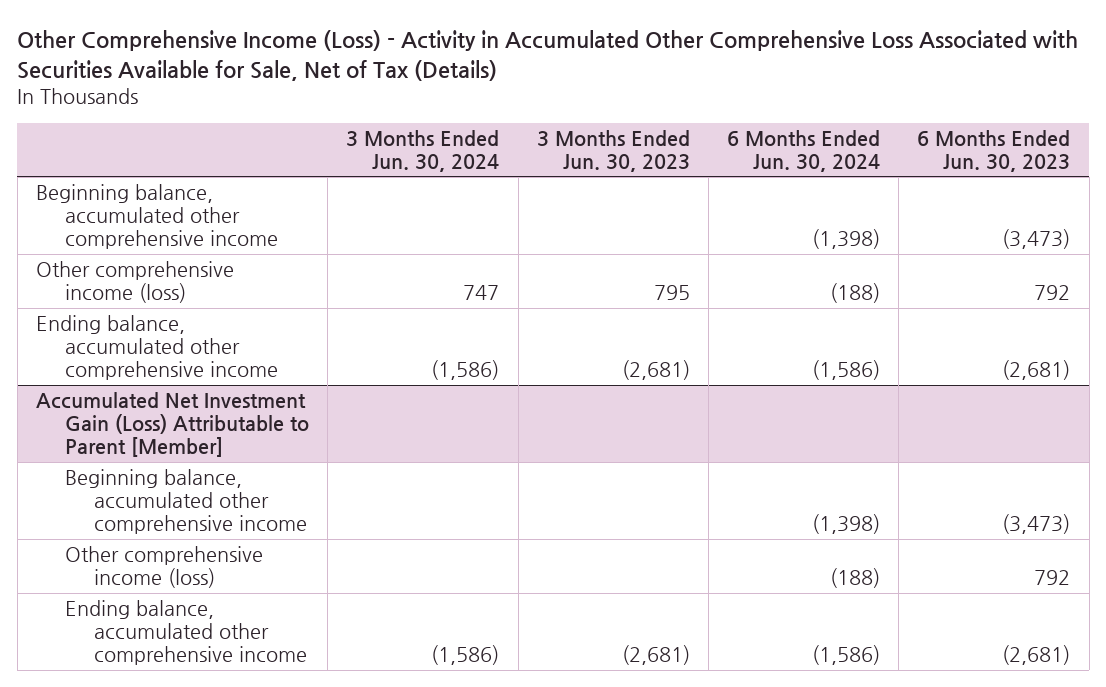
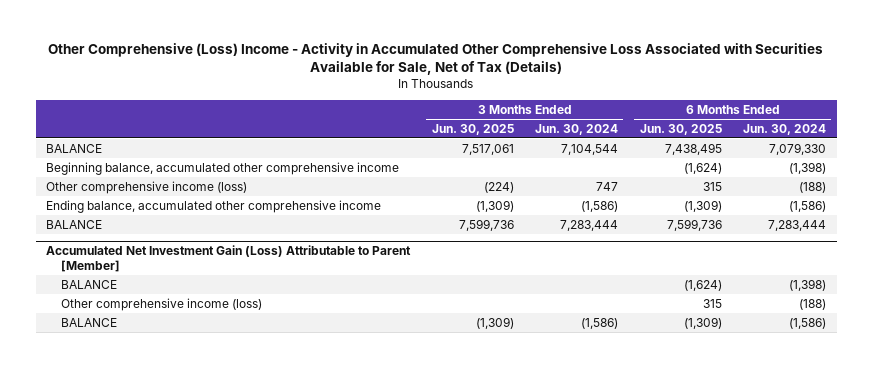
- Other Comprehensive Income (Loss) - Activity in Accumulated Other Comprehensive Loss Associated with Securities Available for Sale, Net of Tax (Details)
+ Other Comprehensive (Loss) Income - Activity in Accumulated Other Comprehensive Loss Associated with Securities Available for Sale, Net of Tax (Details)
- | 3 Months Ended Jun. 30, 2024 | 3 Months Ended Jun. 30, 2023 | 6 Months Ended Jun. 30, 2024 | 6 Months Ended Jun. 30, 2023
+ | 3 Months Ended Jun. 30, 2025 | 3 Months Ended Jun. 30, 2024 | 6 Months Ended Jun. 30, 2025 | 6 Months Ended Jun. 30, 2024
+ BALANCE | 7,517,061 | 7,104,544 | 7,438,495 | 7,079,330
+ BALANCE | 7,599,736 | 7,283,444 | 7,599,736 | 7,283,444
@ Accumulated Net Investment Gain (Loss) Attributable to Parent [Member]
- Beginning balance, accumulated other comprehensive income | | | (1,398) | (3,473)
+ BALANCE | | | (1,624) | (1,398)
- Ending balance, accumulated other comprehensive income | (1,586) | (2,681) | (1,586) | (2,681)
+ BALANCE | (1,309) | (1,586) | (1,309) | (1,586)

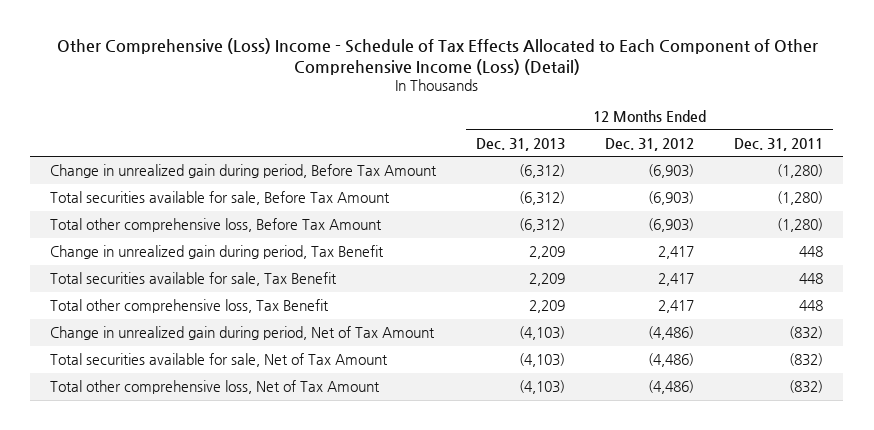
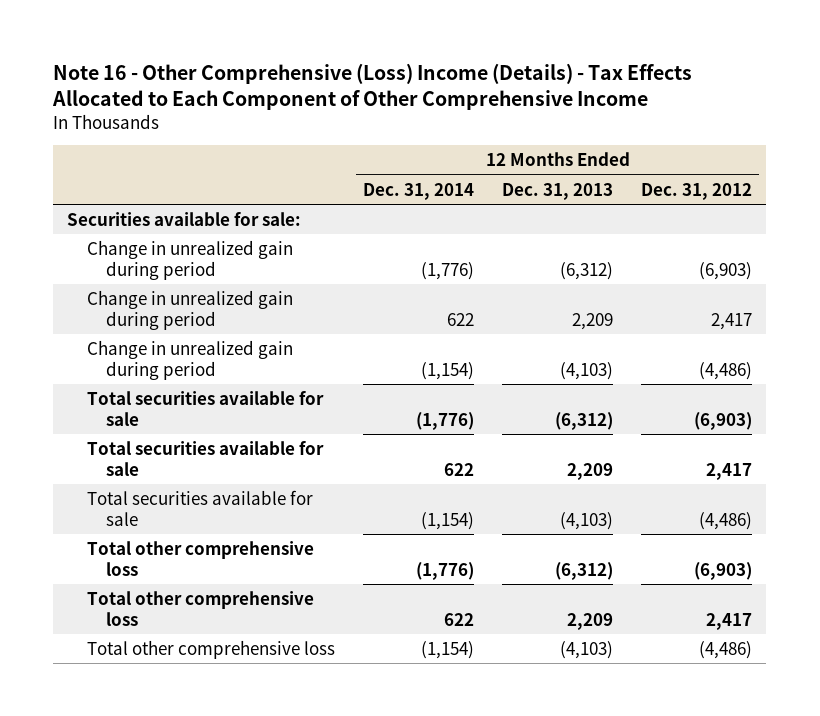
- Other Comprehensive (Loss) Income - Schedule of Tax Effects Allocated to Each Component of Other Comprehensive Income (Loss) (Detail)
+ Note 16 - Other Comprehensive (Loss) Income (Details) - Tax Effects Allocated to Each Component of Other Comprehensive Income
- | 12 Months Ended Dec. 31, 2013 | 12 Months Ended Dec. 31, 2012 | 12 Months Ended Dec. 31, 2011
+ | 12 Months Ended Dec. 31, 2014 | 12 Months Ended Dec. 31, 2013 | 12 Months Ended Dec. 31, 2012
- Change in unrealized gain during period, Before Tax Amount | (6,312) | (6,903) | (1,280)
- Total securities available for sale, Before Tax Amount | (6,312) | (6,903) | (1,280)
- Total other comprehensive loss, Before Tax Amount | (6,312) | (6,903) | (1,280)
- Change in unrealized gain during period, Tax Benefit | 2,209 | 2,417 | 448
- Total securities available for sale, Tax Benefit | 2,209 | 2,417 | 448
- Total other comprehensive loss, Tax Benefit | 2,209 | 2,417 | 448
- Change in unrealized gain during period, Net of Tax Amount | (4,103) | (4,486) | (832)
- Total securities available for sale, Net of Tax Amount | (4,103) | (4,486) | (832)
- Total other comprehensive loss, Net of Tax Amount | (4,103) | (4,486) | (832)
+ Securities available for sale:
+ Change in unrealized gain during period | (1,776) | (6,312) | (6,903)
+ Change in unrealized gain during period | 622 | 2,209 | 2,417
+ Change in unrealized gain during period | (1,154) | (4,103) | (4,486)
+ Total securities available for sale | (1,776) | (6,312) | (6,903)
+ Total securities available for sale | 622 | 2,209 | 2,417
+ Total securities available for sale | (1,154) | (4,103) | (4,486)
+ Total other comprehensive loss | (1,776) | (6,312) | (6,903)
+ Total other comprehensive loss | 622 | 2,209 | 2,417
+ Total other comprehensive loss | (1,154) | (4,103) | (4,486)

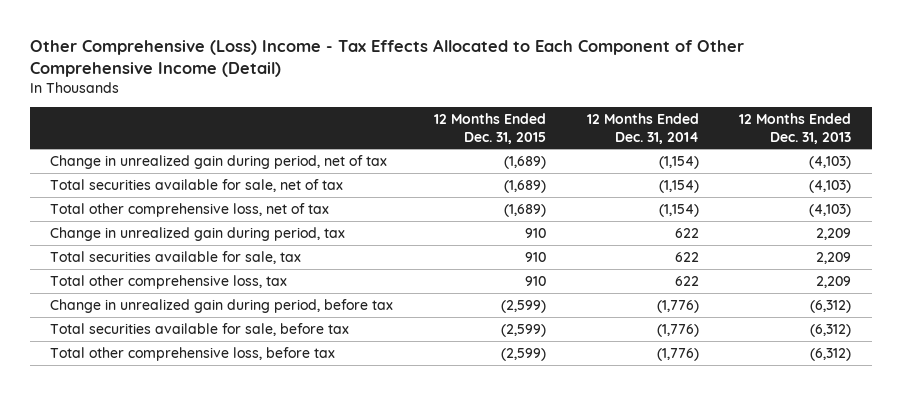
- Note 16 - Other Comprehensive (Loss) Income (Details) - Tax Effects Allocated to Each Component of Other Comprehensive Income
+ Other Comprehensive (Loss) Income - Tax Effects Allocated to Each Component of Other Comprehensive Income (Detail)
- | 12 Months Ended Dec. 31, 2014 | 12 Months Ended Dec. 31, 2013 | 12 Months Ended Dec. 31, 2012
+ | 12 Months Ended Dec. 31, 2015 | 12 Months Ended Dec. 31, 2014 | 12 Months Ended Dec. 31, 2013
- Securities available for sale:
- Change in unrealized gain during period | (1,776) | (6,312) | (6,903)
- Change in unrealized gain during period | 622 | 2,209 | 2,417
- Change in unrealized gain during period | (1,154) | (4,103) | (4,486)
- Total securities available for sale | (1,776) | (6,312) | (6,903)
- Total securities available for sale | 622 | 2,209 | 2,417
- Total securities available for sale | (1,154) | (4,103) | (4,486)
- Total other comprehensive loss | (1,776) | (6,312) | (6,903)
- Total other comprehensive loss | 622 | 2,209 | 2,417
- Total other comprehensive loss | (1,154) | (4,103) | (4,486)
+ Change in unrealized gain during period, net of tax | (1,689) | (1,154) | (4,103)
+ Total securities available for sale, net of tax | (1,689) | (1,154) | (4,103)
+ Total other comprehensive loss, net of tax | (1,689) | (1,154) | (4,103)
+ Change in unrealized gain during period, tax | 910 | 622 | 2,209
+ Total securities available for sale, tax | 910 | 622 | 2,209
+ Total other comprehensive loss, tax | 910 | 622 | 2,209
+ Change in unrealized gain during period, before tax | (2,599) | (1,776) | (6,312)
+ Total securities available for sale, before tax | (2,599) | (1,776) | (6,312)
+ Total other comprehensive loss, before tax | (2,599) | (1,776) | (6,312)

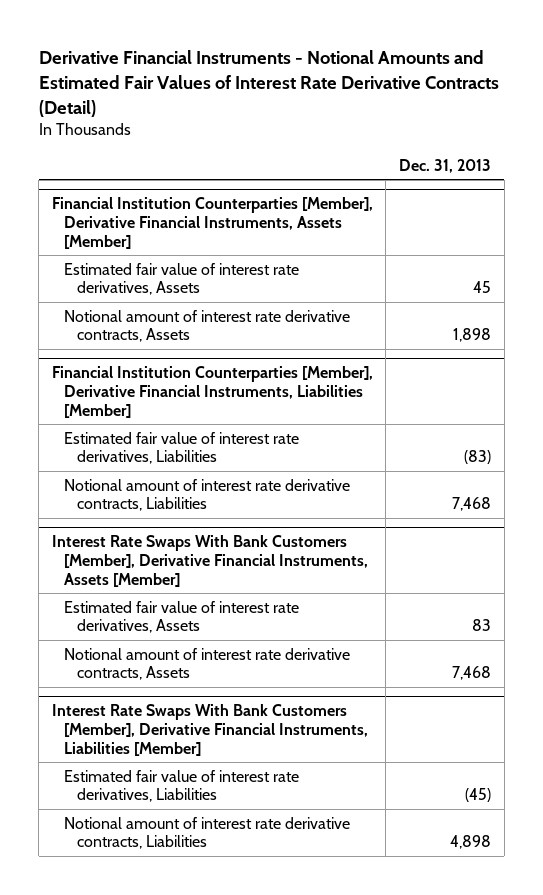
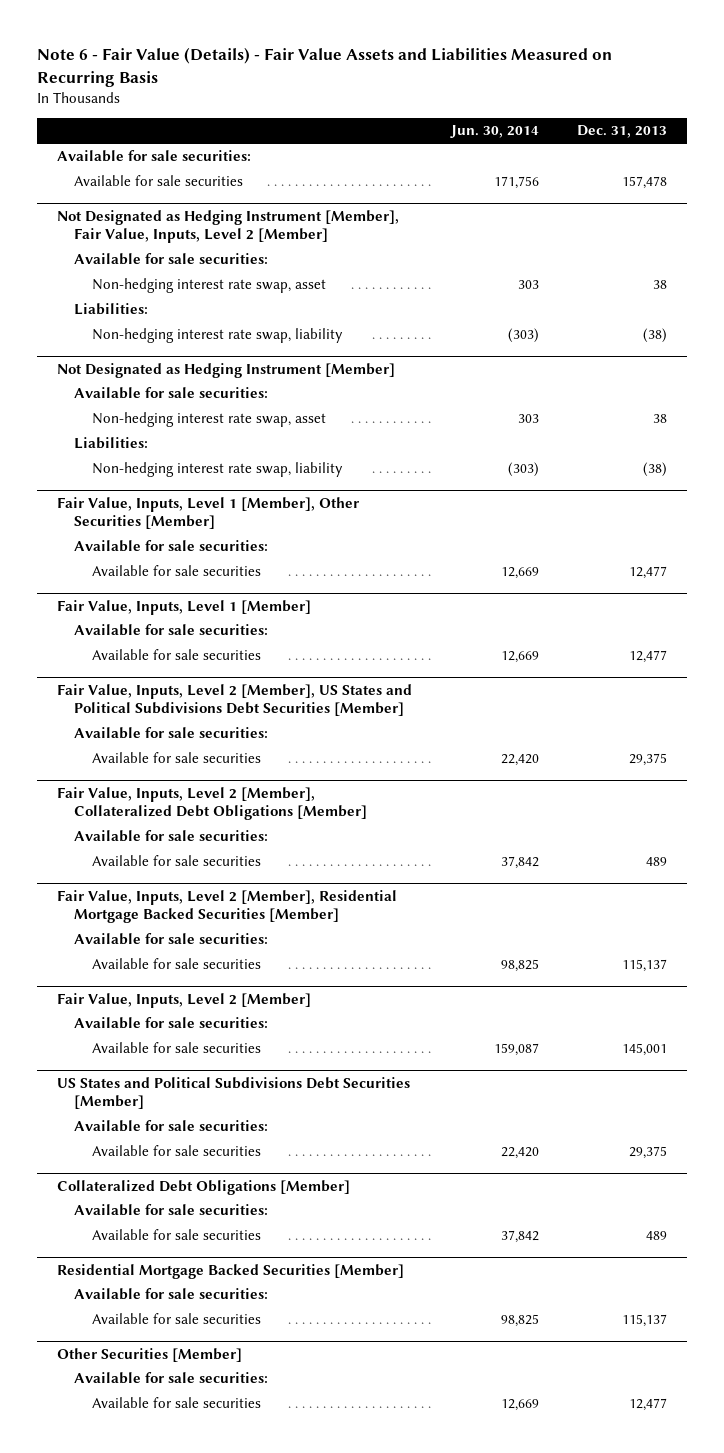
- Derivative Financial Instruments - Notional Amounts and Estimated Fair Values of Interest Rate Derivative Contracts (Detail)
+ Note 6 - Fair Value (Details) - Fair Value Assets and Liabilities Measured on Recurring Basis
- | Dec. 31, 2013
+ | Jun. 30, 2014 | Dec. 31, 2013
- Financial Institution Counterparties [Member], Derivative Financial Instruments, Assets [Member]
- Estimated fair value of interest rate derivatives, Assets | 45
- Notional amount of interest rate derivative contracts, Assets | 1,898
- Financial Institution Counterparties [Member], Derivative Financial Instruments, Liabilities [Member]
- Estimated fair value of interest rate derivatives, Liabilities | (83)
- Notional amount of interest rate derivative contracts, Liabilities | 7,468
- Interest Rate Swaps With Bank Customers [Member], Derivative Financial Instruments, Assets [Member]
- Estimated fair value of interest rate derivatives, Assets | 83
- Notional amount of interest rate derivative contracts, Assets | 7,468
- Interest Rate Swaps With Bank Customers [Member], Derivative Financial Instruments, Liabilities [Member]
- Estimated fair value of interest rate derivatives, Liabilities | (45)
- Notional amount of interest rate derivative contracts, Liabilities | 4,898
+ Available for sale securities:
+ Available for sale securities | 171,756 | 157,478
+ Not Designated as Hedging Instrument [Member], Fair Value, Inputs, Level 2 [Member]
+ Available for sale securities:
+ Non-hedging interest rate swap, asset | 303 | 38
+ Liabilities:
+ Non-hedging interest rate swap, liability | (303) | (38)
+ Not Designated as Hedging Instrument [Member]
+ Available for sale securities:
+ Non-hedging interest rate swap, asset | 303 | 38
+ Liabilities:
+ Non-hedging interest rate swap, liability | (303) | (38)
+ Fair Value, Inputs, Level 1 [Member], Other Securities [Member]
+ Available for sale securities:
+ Available for sale securities | 12,669 | 12,477
+ Fair Value, Inputs, Level 1 [Member]
+ Available for sale securities:
+ Available for sale securities | 12,669 | 12,477
+ Fair Value, Inputs, Level 2 [Member], US States and Political Subdivisions Debt Securities [Member]
+ Available for sale securities:
+ Available for sale securities | 22,420 | 29,375
+ Fair Value, Inputs, Level 2 [Member], Collateralized Debt Obligations [Member]
+ Available for sale securities:
+ Available for sale securities | 37,842 | 489
+ Fair Value, Inputs, Level 2 [Member], Residential Mortgage Backed Securities [Member]
+ Available for sale securities:
+ Available for sale securities | 98,825 | 115,137
+ Fair Value, Inputs, Level 2 [Member]
+ Available for sale securities:
+ Available for sale securities | 159,087 | 145,001
+ US States and Political Subdivisions Debt Securities [Member]
+ Available for sale securities:
+ Available for sale securities | 22,420 | 29,375
+ Collateralized Debt Obligations [Member]
+ Available for sale securities:
+ Available for sale securities | 37,842 | 489
+ Residential Mortgage Backed Securities [Member]
+ Available for sale securities:
+ Available for sale securities | 98,825 | 115,137
+ Other Securities [Member]
+ Available for sale securities:
+ Available for sale securities | 12,669 | 12,477

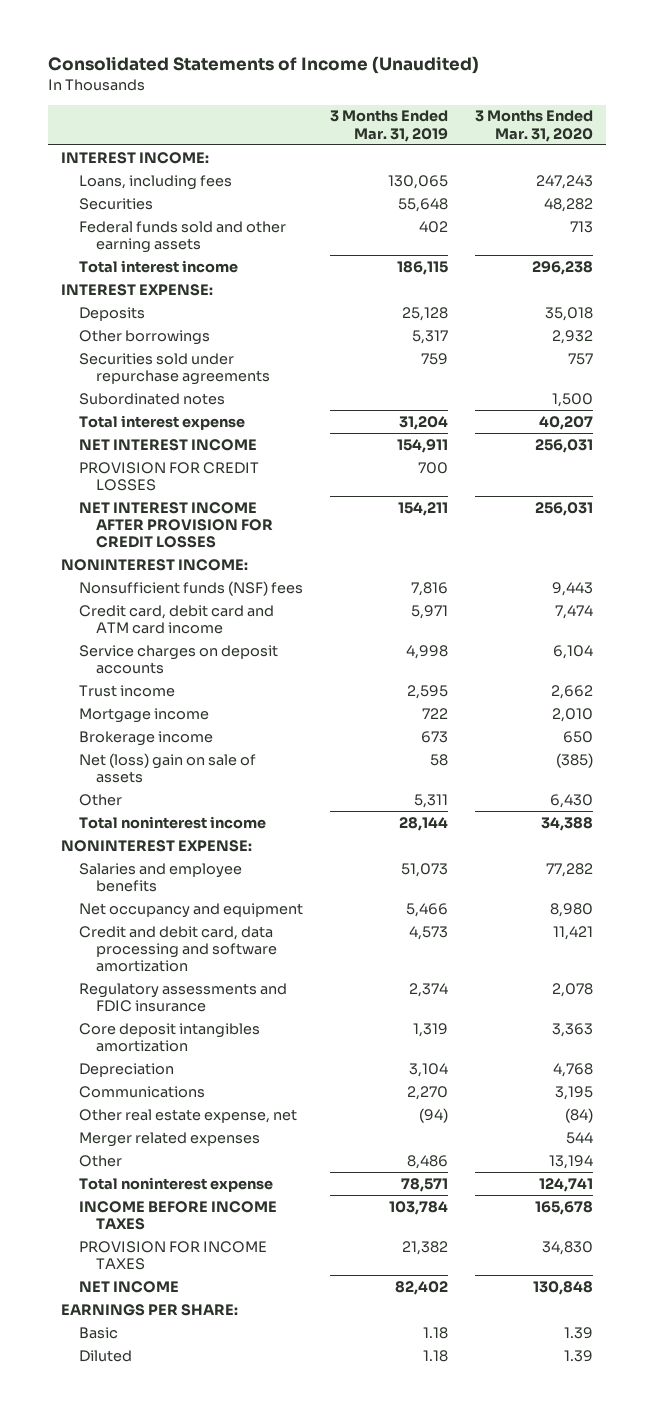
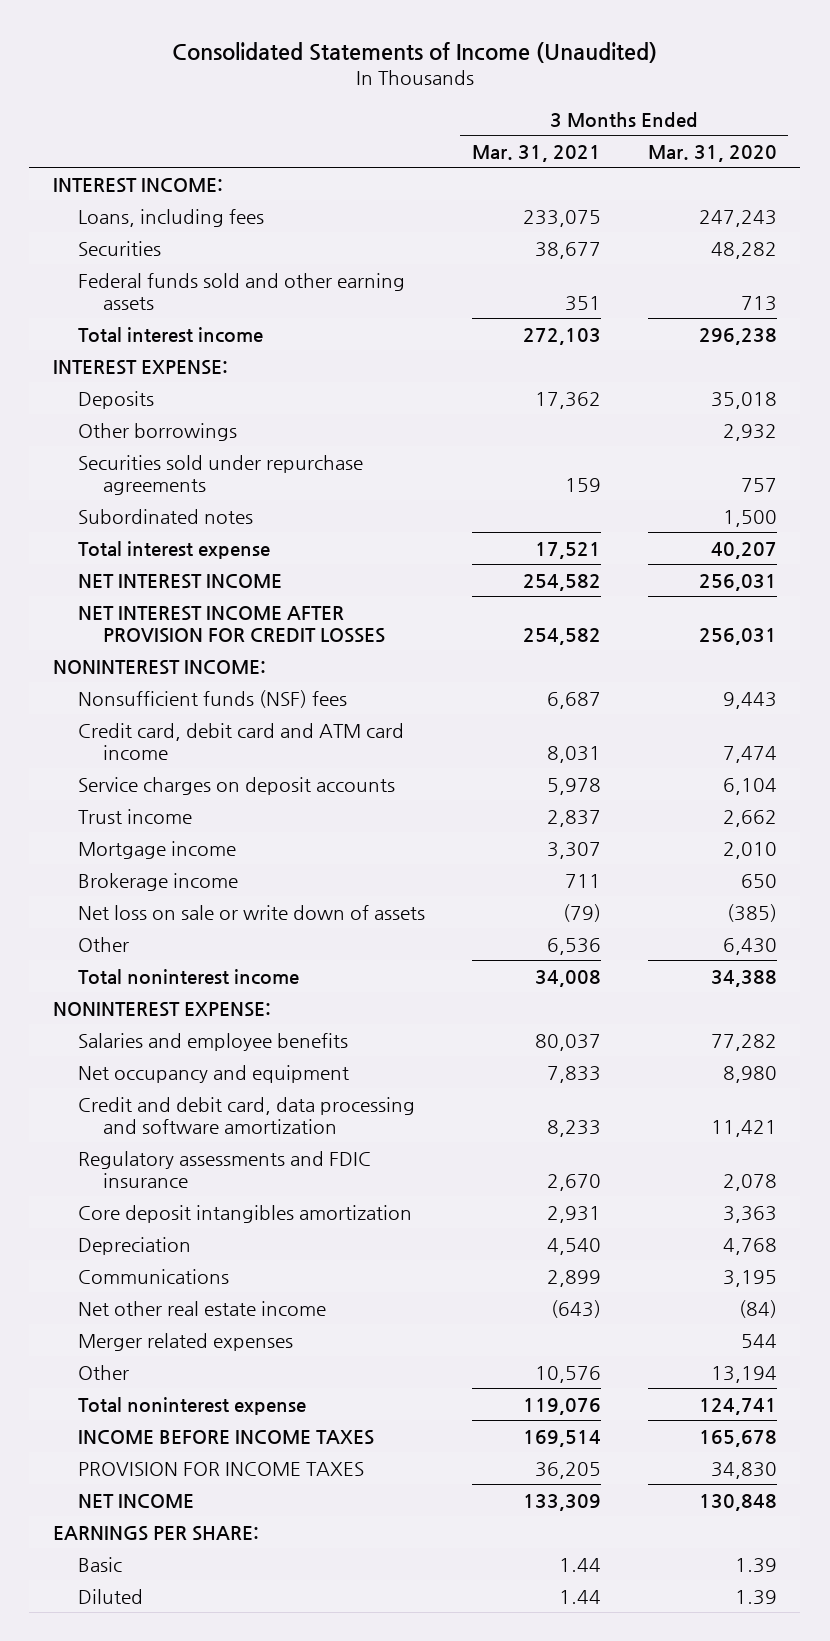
- | 3 Months Ended Mar. 31, 2019 | 3 Months Ended Mar. 31, 2020
+ | 3 Months Ended Mar. 31, 2021 | 3 Months Ended Mar. 31, 2020
- PROVISION FOR CREDIT LOSSES | 700 |
- Net (loss) gain on sale of assets | 58 | (385)
+ Net loss on sale or write down of assets | (79) | (385)
- Other real estate expense, net | (94) | (84)
+ Net other real estate income | (643) | (84)

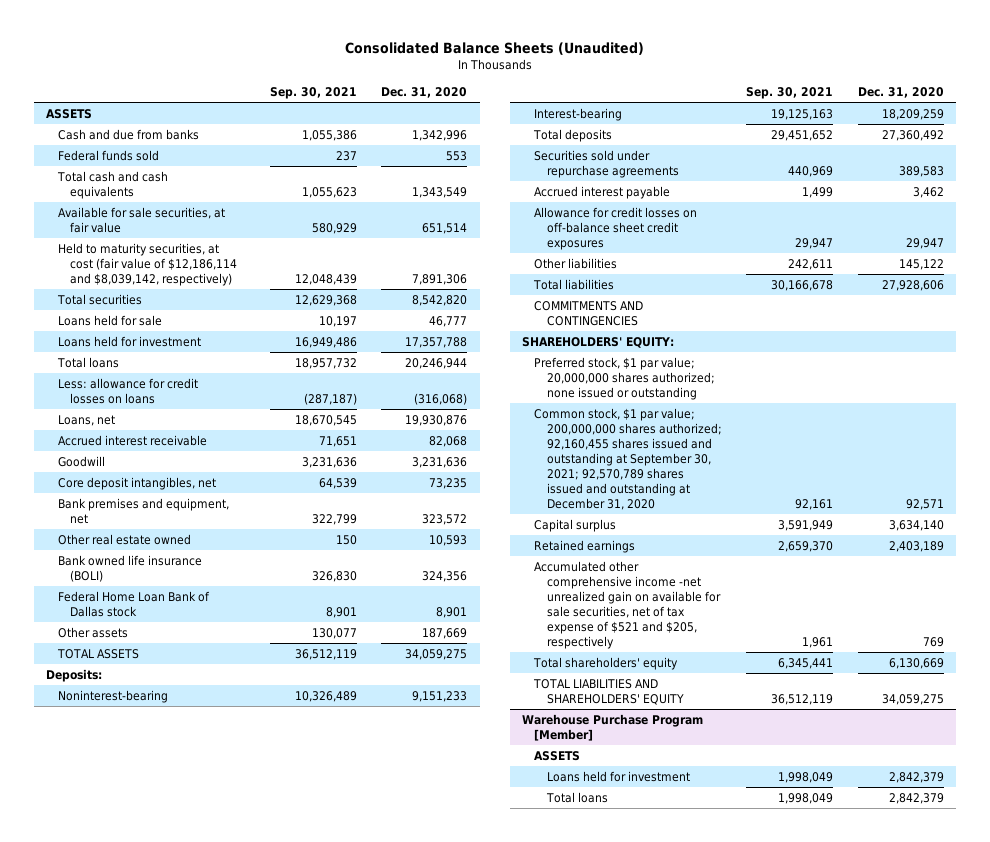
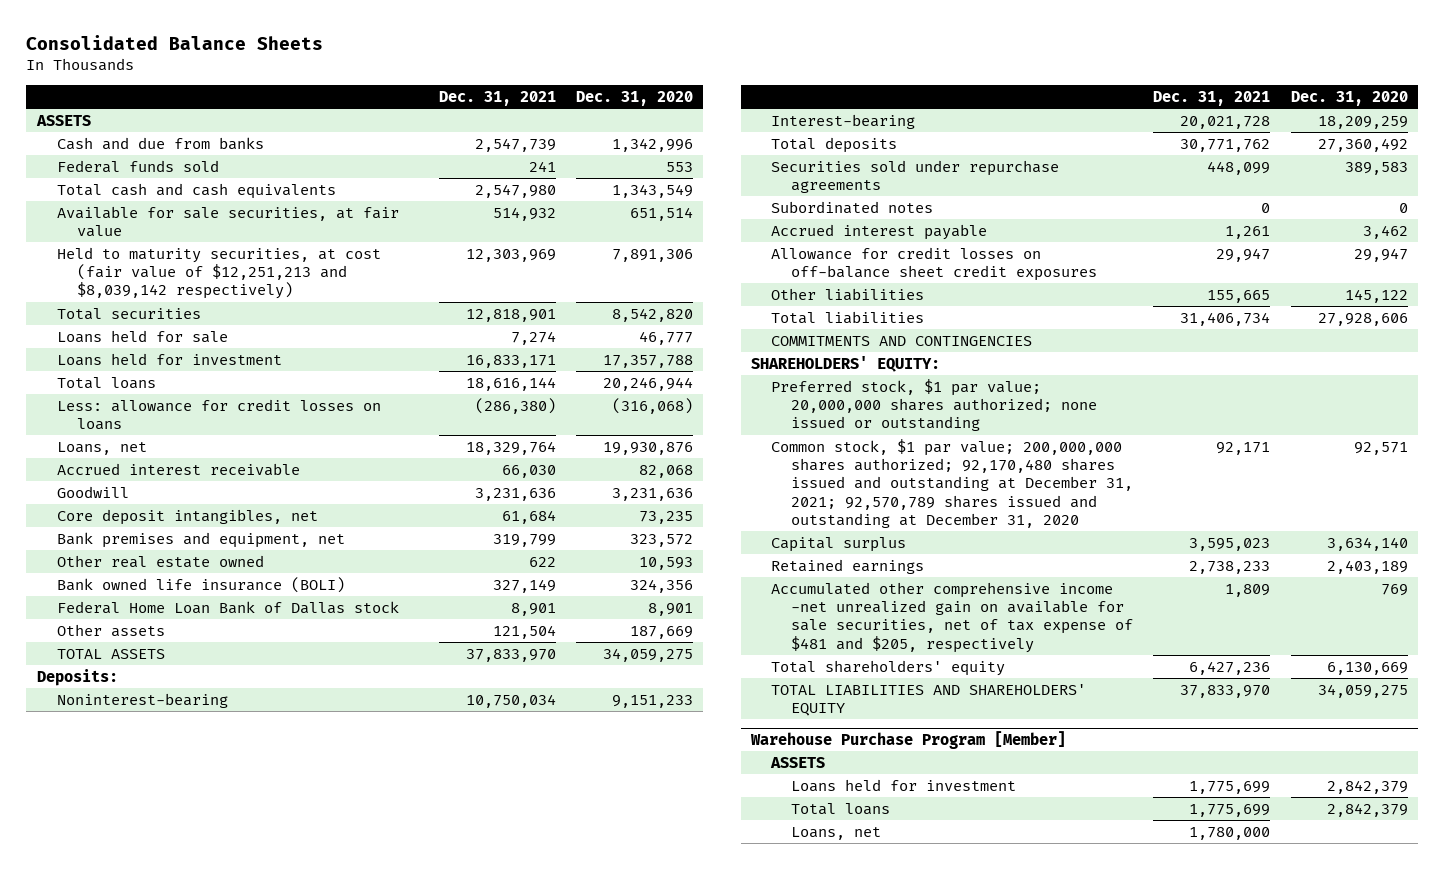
- Consolidated Balance Sheets (Unaudited)
+ Consolidated Balance Sheets
- | Sep. 30, 2021 | Dec. 31, 2020
+ | Dec. 31, 2021 | Dec. 31, 2020
- Held to maturity securities, at cost (fair value of $12,186,114 and $8,039,142, respectively) | 12,048,439 | 7,891,306
+ Held to maturity securities, at cost (fair value of $12,251,213 and $8,039,142 respectively) | 12,303,969 | 7,891,306
+ Subordinated notes | 0 | 0
- Common stock, $1 par value; 200,000,000 shares authorized; 92,160,455 shares issued and outstanding at September 30, 2021; 92,570,789 shares issued and outstanding at December 31, 2020 | 92,161 | 92,571
+ Common stock, $1 par value; 200,000,000 shares authorized; 92,170,480 shares issued and outstanding at December 31, 2021; 92,570,789 shares issued and outstanding at December 31, 2020 | 92,171 | 92,571
- Accumulated other comprehensive income -net unrealized gain on available for sale securities, net of tax expense of $521 and $205, respectively | 1,961 | 769
+ Accumulated other comprehensive income -net unrealized gain on available for sale securities, net of tax expense of $481 and $205, respectively | 1,809 | 769
@ Warehouse Purchase Program [Member]
+ Loans, net | 1,780,000 |

